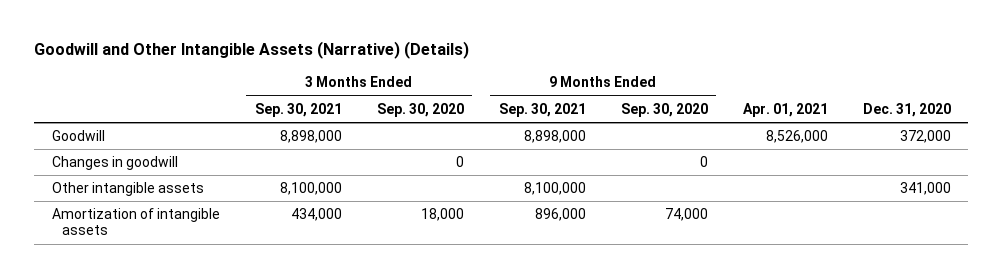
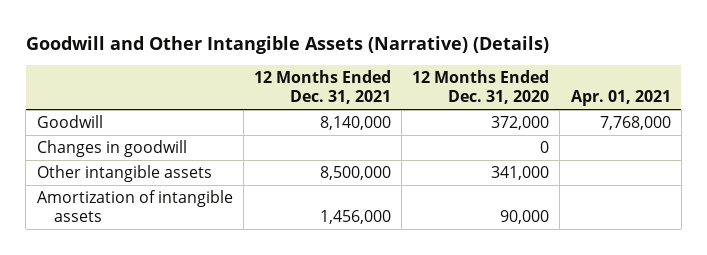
- | 3 Months Ended Sep. 30, 2021 | 3 Months Ended Sep. 30, 2020 | 9 Months Ended Sep. 30, 2021 | 9 Months Ended Sep. 30, 2020 | Apr. 01, 2021 | Dec. 31, 2020
+ | 12 Months Ended Dec. 31, 2021 | 12 Months Ended Dec. 31, 2020 | Apr. 01, 2021
- Goodwill | 8,898,000 | | 8,898,000 | | 8,526,000 | 372,000
+ Goodwill | 8,140,000 | 372,000 | 7,768,000

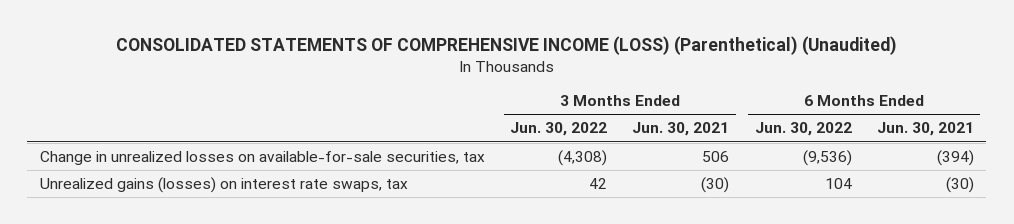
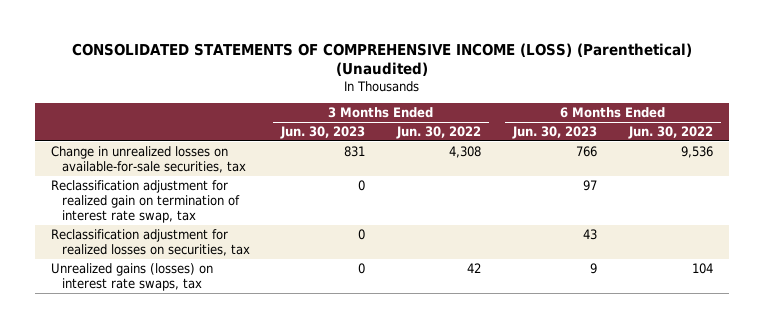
- | 3 Months Ended Jun. 30, 2022 | 3 Months Ended Jun. 30, 2021 | 6 Months Ended Jun. 30, 2022 | 6 Months Ended Jun. 30, 2021
+ | 3 Months Ended Jun. 30, 2023 | 3 Months Ended Jun. 30, 2022 | 6 Months Ended Jun. 30, 2023 | 6 Months Ended Jun. 30, 2022
- Change in unrealized losses on available-for-sale securities, tax | (4,308) | 506 | (9,536) | (394)
+ Change in unrealized losses on available-for-sale securities, tax | 831 | 4,308 | 766 | 9,536
+ Reclassification adjustment for realized gain on termination of interest rate swap, tax | 0 | | 97 |
+ Reclassification adjustment for realized losses on securities, tax | 0 | | 43 |

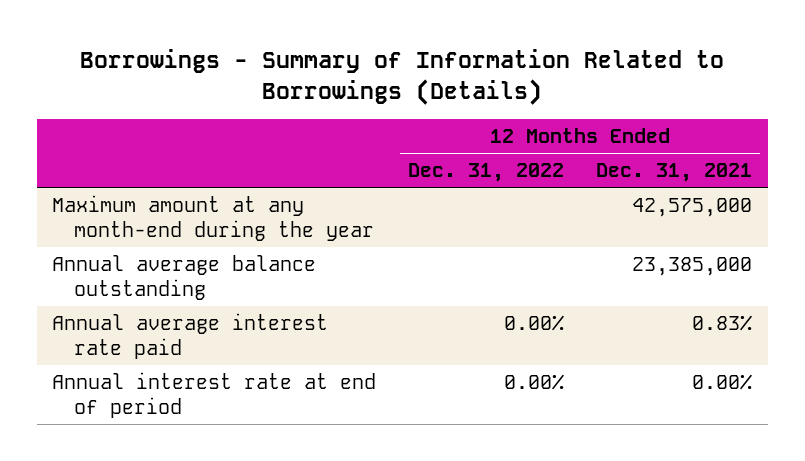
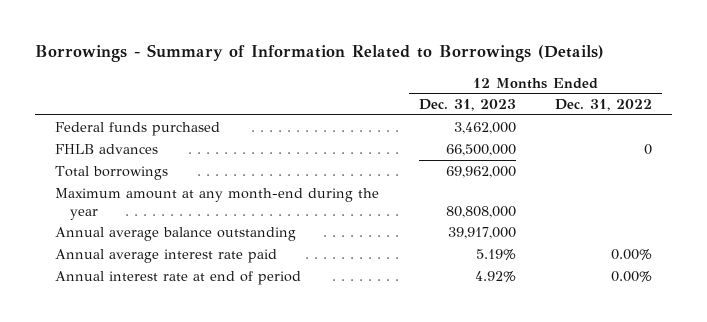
- | 12 Months Ended Dec. 31, 2022 | 12 Months Ended Dec. 31, 2021
+ | 12 Months Ended Dec. 31, 2023 | 12 Months Ended Dec. 31, 2022
+ Federal funds purchased | 3,462,000 |
+ FHLB advances | 66,500,000 | 0
+ Total borrowings | 69,962,000 |

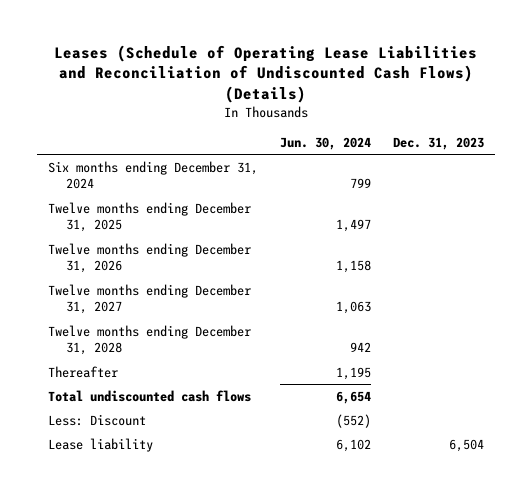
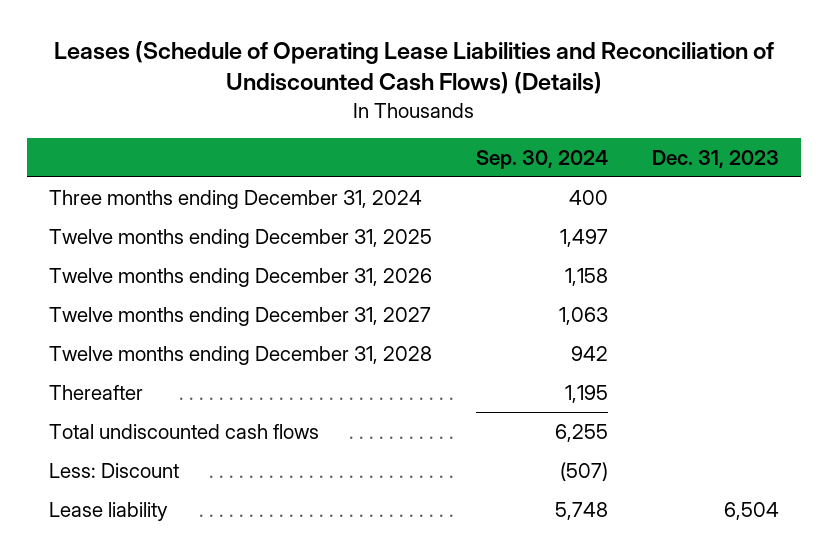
- | Jun. 30, 2024 | Dec. 31, 2023
+ | Sep. 30, 2024 | Dec. 31, 2023
- Six months ending December 31, 2024 | 799 |
+ Three months ending December 31, 2024 | 400 |

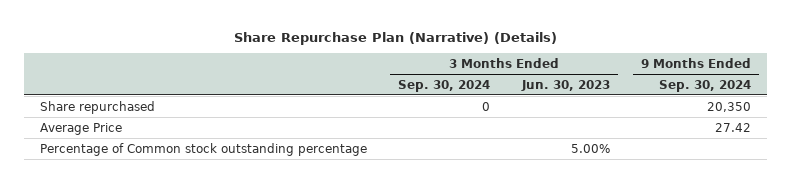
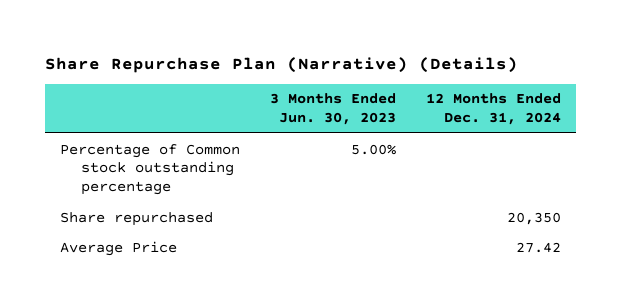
- | 3 Months Ended Sep. 30, 2024 | 3 Months Ended Jun. 30, 2023 | 9 Months Ended Sep. 30, 2024
+ | 3 Months Ended Jun. 30, 2023 | 12 Months Ended Dec. 31, 2024
moved up: Percentage of Common stock outstanding percentage | 5.00% |

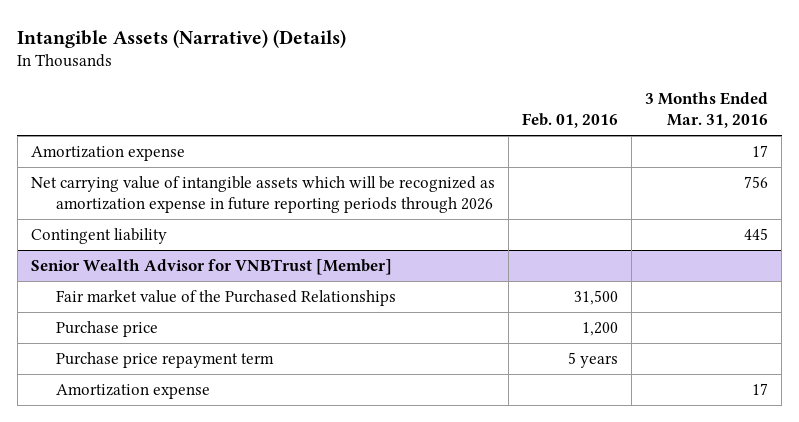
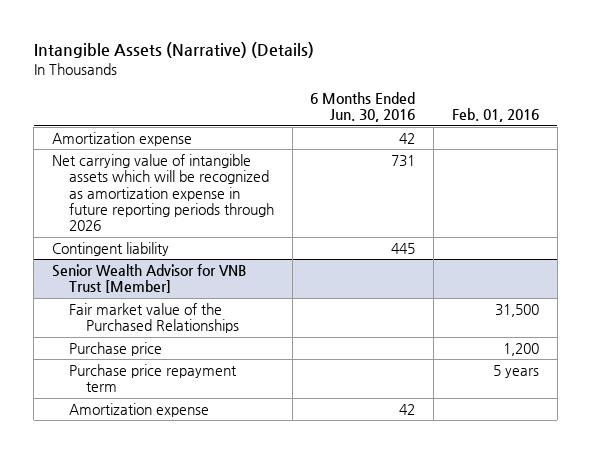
- | Feb. 01, 2016 | 3 Months Ended Mar. 31, 2016
+ | 6 Months Ended Jun. 30, 2016 | Feb. 01, 2016
- Senior Wealth Advisor for VNBTrust [Member]
+ Senior Wealth Advisor for VNB Trust [Member]

